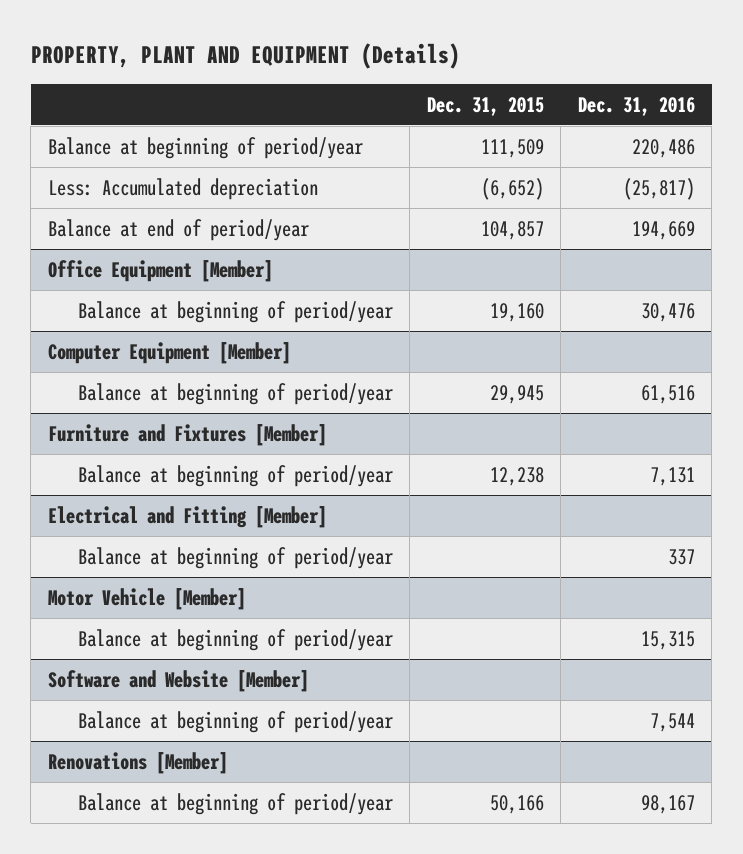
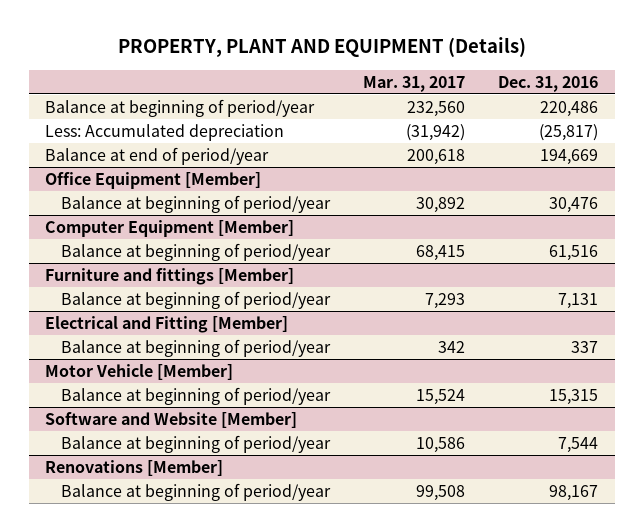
- | Dec. 31, 2015 | Dec. 31, 2016
+ | Mar. 31, 2017 | Dec. 31, 2016
- Furniture and Fixtures [Member]
+ Furniture and fittings [Member]

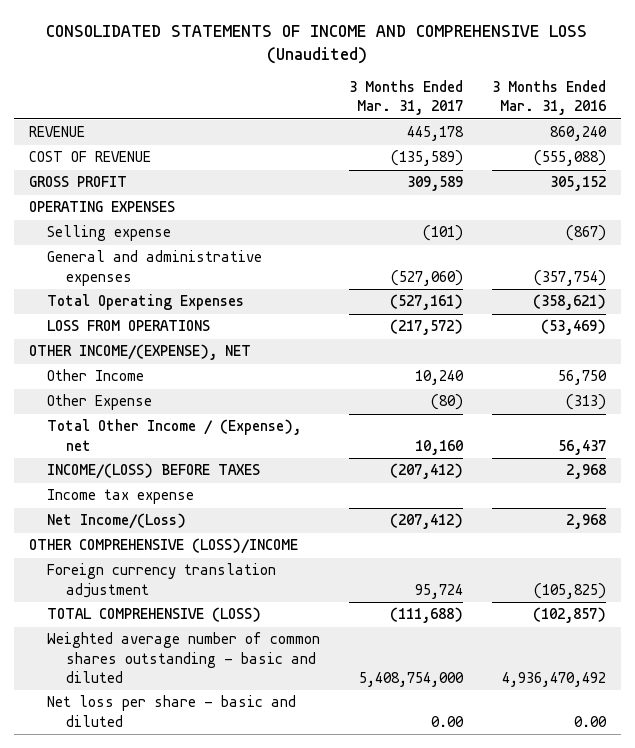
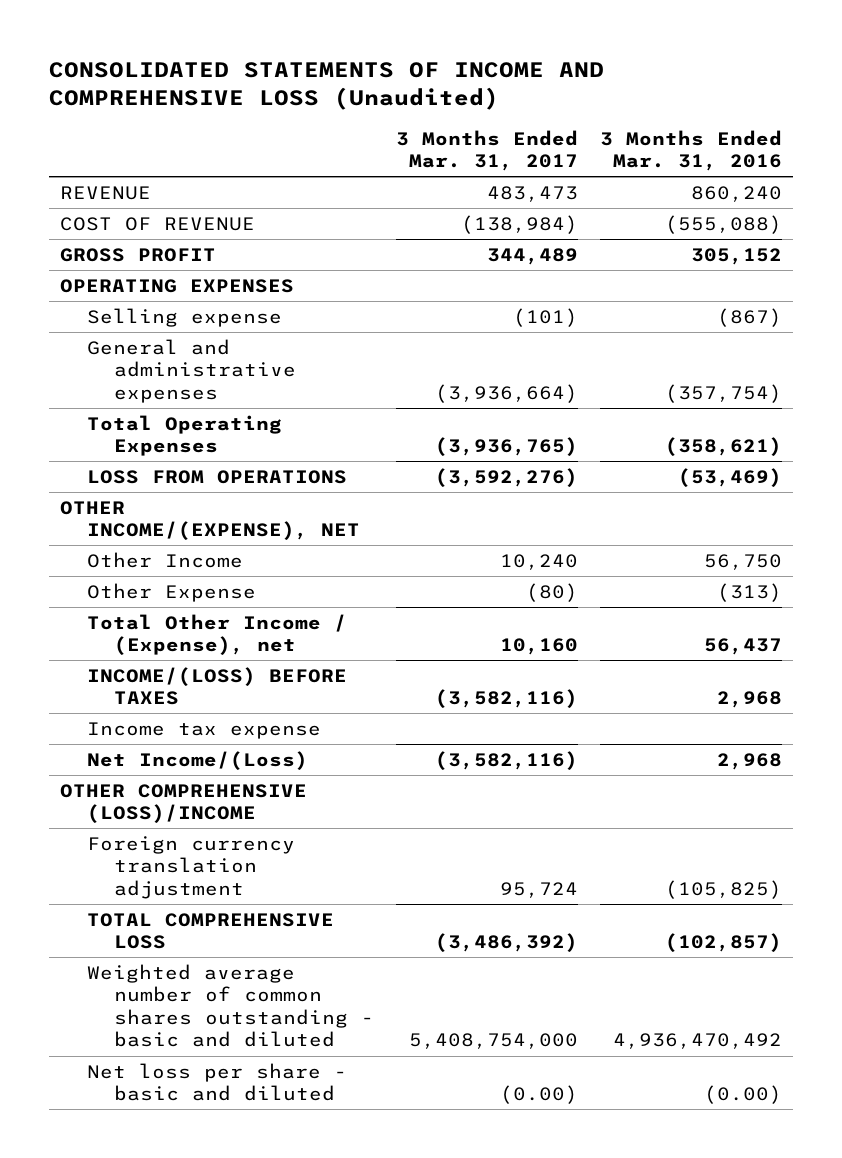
- REVENUE | 445,178 | 860,240
- COST OF REVENUE | (135,589) | (555,088)
- GROSS PROFIT | 309,589 | 305,152
+ REVENUE | 483,473 | 860,240
+ COST OF REVENUE | (138,984) | (555,088)
+ GROSS PROFIT | 344,489 | 305,152
- General and administrative expenses | (527,060) | (357,754)
- Total Operating Expenses | (527,161) | (358,621)
- LOSS FROM OPERATIONS | (217,572) | (53,469)
+ General and administrative expenses | (3,936,664) | (357,754)
+ Total Operating Expenses | (3,936,765) | (358,621)
+ LOSS FROM OPERATIONS | (3,592,276) | (53,469)
- INCOME/(LOSS) BEFORE TAXES | (207,412) | 2,968
+ INCOME/(LOSS) BEFORE TAXES | (3,582,116) | 2,968
- Net Income/(Loss) | (207,412) | 2,968
+ Net Income/(Loss) | (3,582,116) | 2,968
- TOTAL COMPREHENSIVE (LOSS) | (111,688) | (102,857)
+ TOTAL COMPREHENSIVE LOSS | (3,486,392) | (102,857)
- Net loss per share - basic and diluted | 0.00 | 0.00
+ Net loss per share - basic and diluted | (0.00) | (0.00)

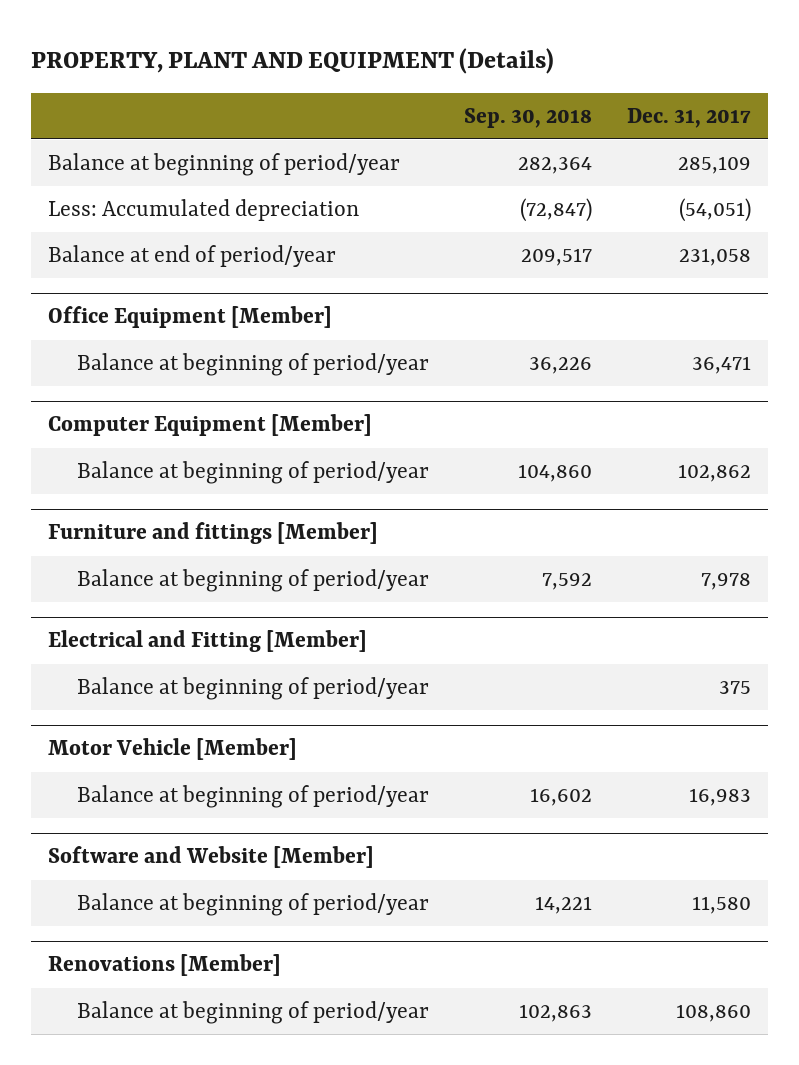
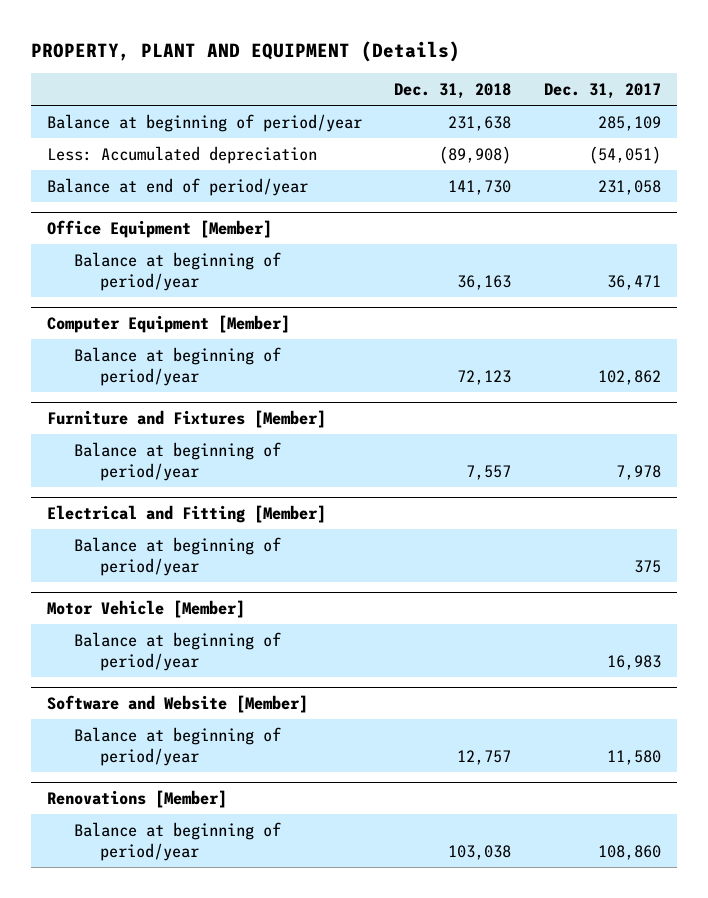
- | Sep. 30, 2018 | Dec. 31, 2017
+ | Dec. 31, 2018 | Dec. 31, 2017
- Furniture and fittings [Member]
+ Furniture and Fixtures [Member]

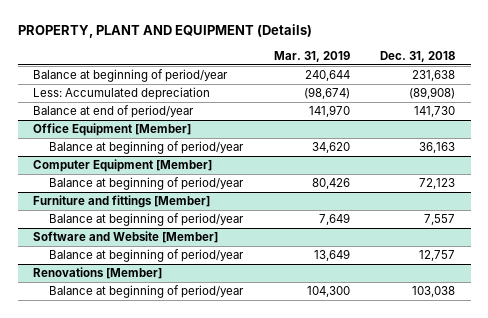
- | Dec. 31, 2018 | Dec. 31, 2017
+ | Mar. 31, 2019 | Dec. 31, 2018
- Furniture and Fixtures [Member]
+ Furniture and fittings [Member]
- Electrical and Fitting [Member]
- Balance at beginning of period/year | | 375
- Motor Vehicle [Member]
- Balance at beginning of period/year | | 16,983

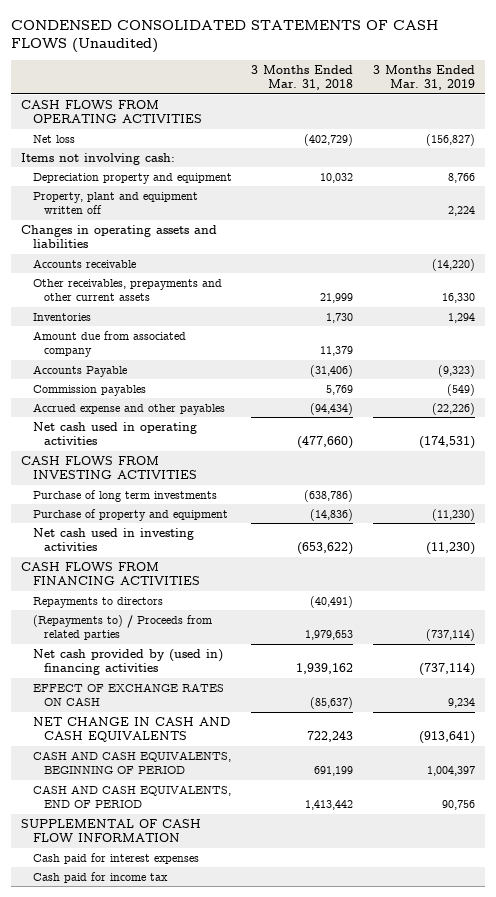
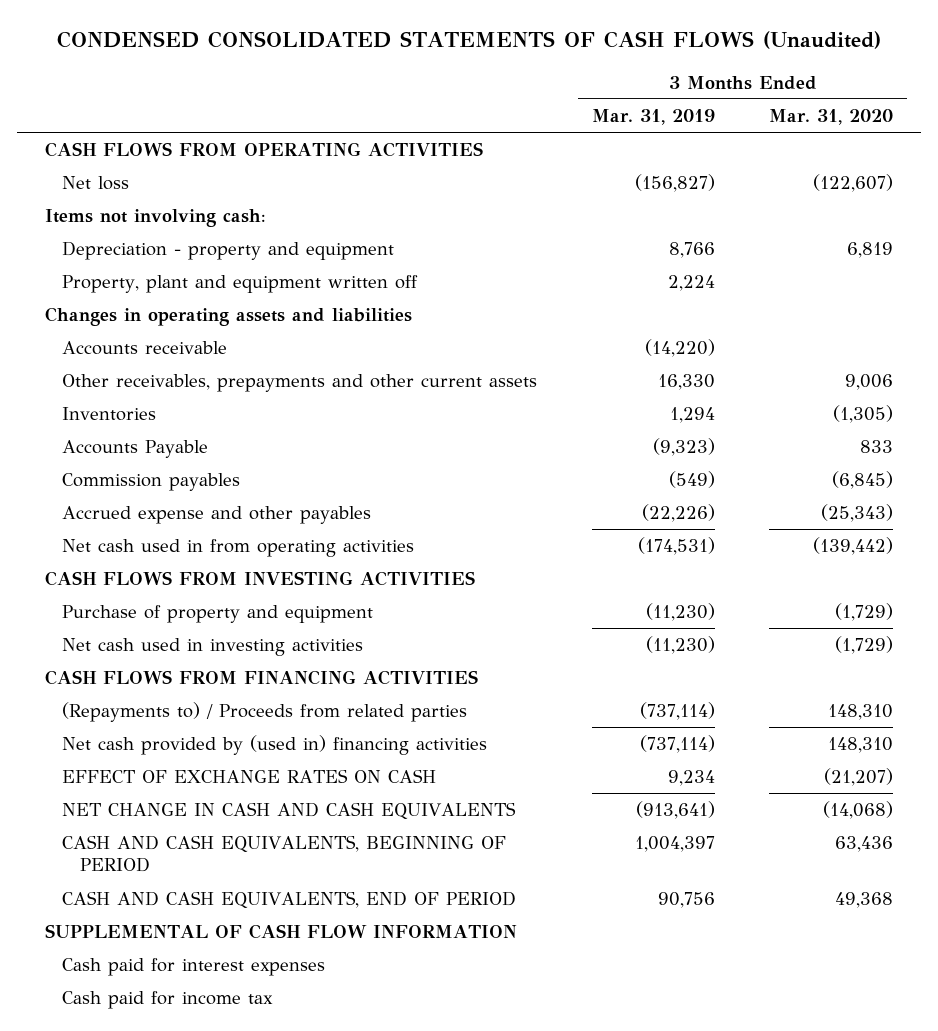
- | 3 Months Ended Mar. 31, 2018 | 3 Months Ended Mar. 31, 2019
+ | 3 Months Ended Mar. 31, 2019 | 3 Months Ended Mar. 31, 2020
- Depreciation property and equipment | 10,032 | 8,766
+ Depreciation - property and equipment | 8,766 | 6,819
- Amount due from associated company | 11,379 |
- Net cash used in operating activities | (477,660) | (174,531)
+ Net cash used in from operating activities | (174,531) | (139,442)
- Purchase of long term investments | (638,786) |
- Repayments to directors | (40,491) |

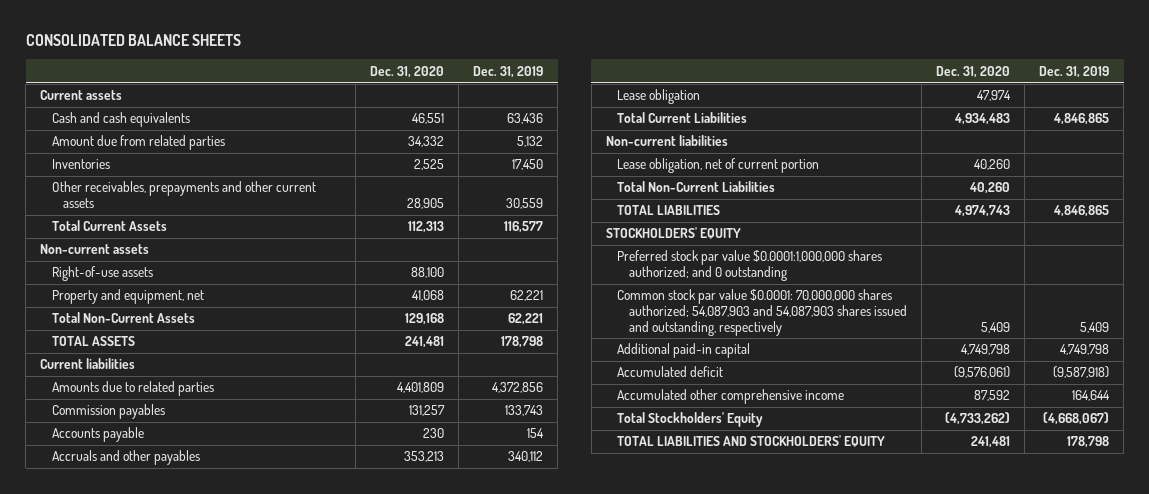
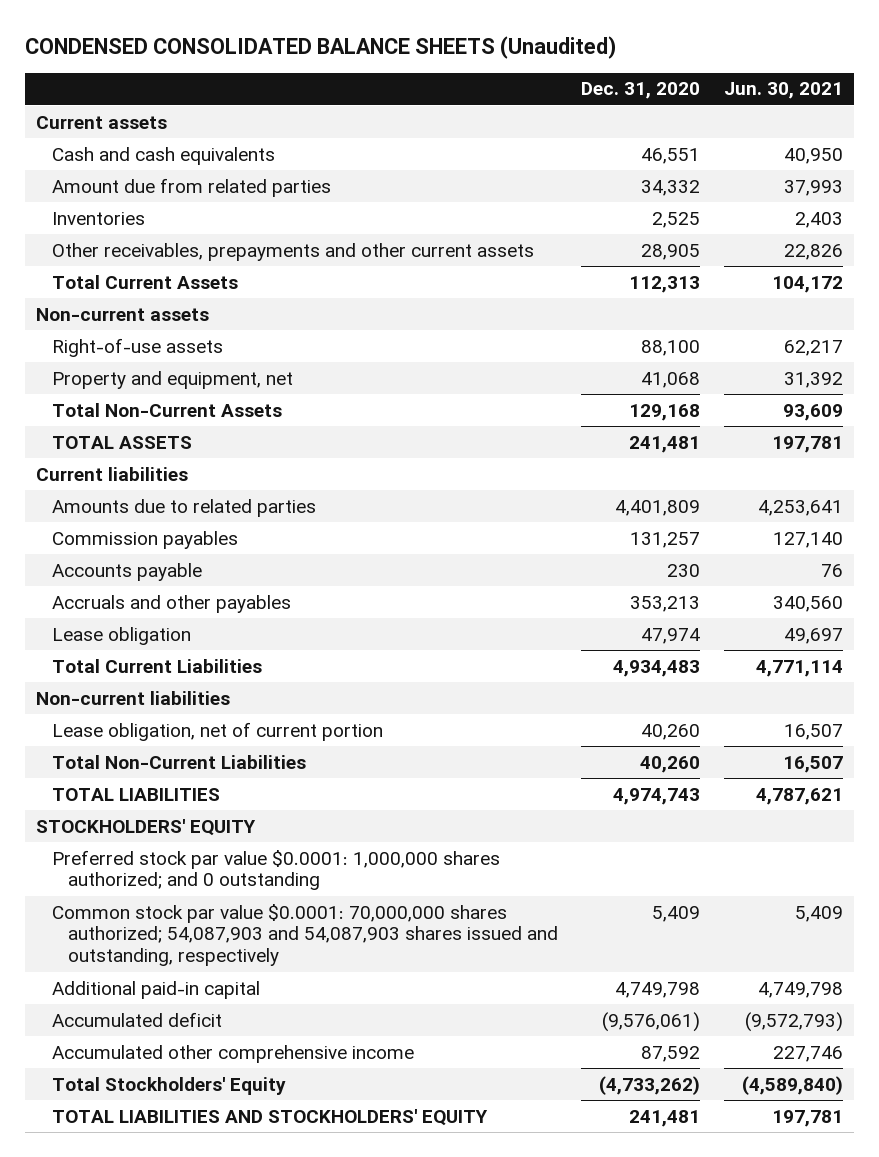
- CONSOLIDATED BALANCE SHEETS
+ CONDENSED CONSOLIDATED BALANCE SHEETS (Unaudited)
- | Dec. 31, 2020 | Dec. 31, 2019
+ | Dec. 31, 2020 | Jun. 30, 2021
- Preferred stock par value $0.0001:1,000,000 shares authorized; and 0 outstanding
+ Preferred stock par value $0.0001: 1,000,000 shares authorized; and 0 outstanding

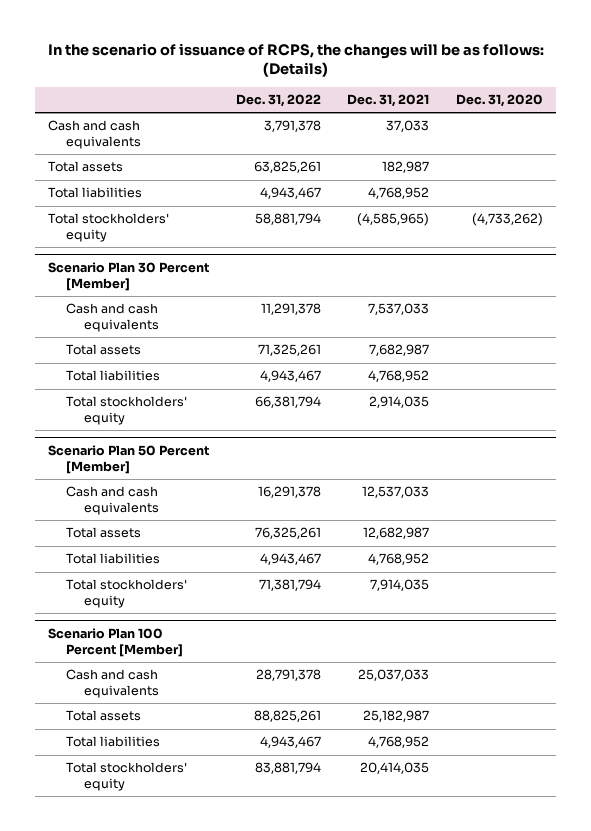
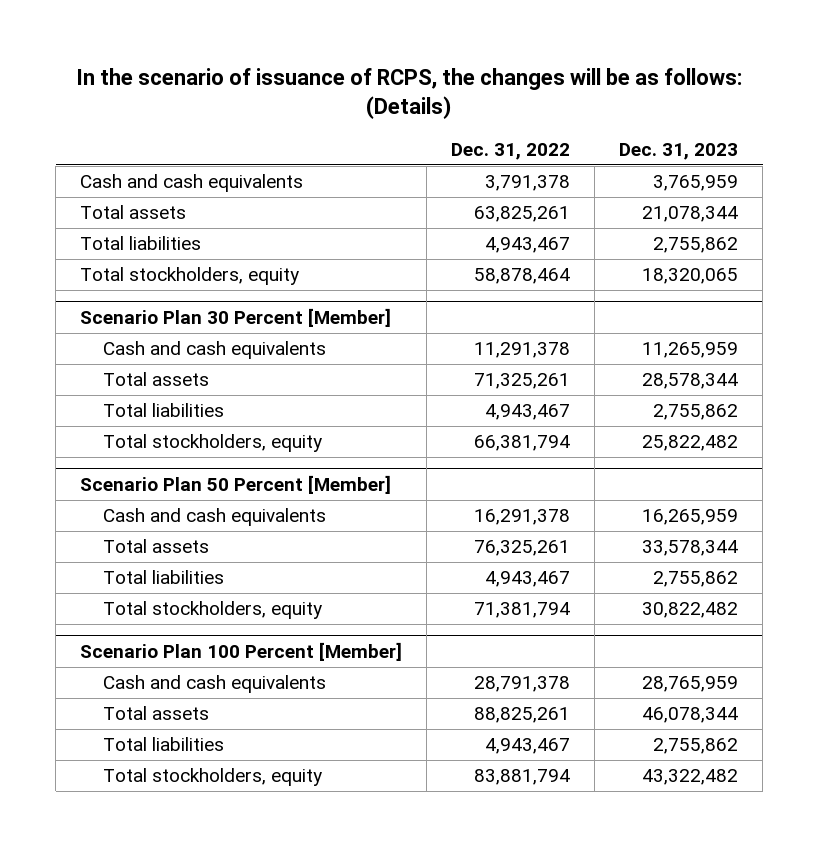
- | Dec. 31, 2022 | Dec. 31, 2021 | Dec. 31, 2020
+ | Dec. 31, 2022 | Dec. 31, 2023
- Total stockholders' equity | 58,881,794 | (4,585,965) | (4,733,262)
+ Total stockholders, equity | 58,878,464 | 18,320,065
@ Scenario Plan 30 Percent [Member]
- Total stockholders' equity | 66,381,794 | 2,914,035 |
+ Total stockholders, equity | 66,381,794 | 25,822,482
@ Scenario Plan 50 Percent [Member]
- Total stockholders' equity | 71,381,794 | 7,914,035 |
+ Total stockholders, equity | 71,381,794 | 30,822,482
@ Scenario Plan 100 Percent [Member]
- Total stockholders' equity | 83,881,794 | 20,414,035 |
+ Total stockholders, equity | 83,881,794 | 43,322,482

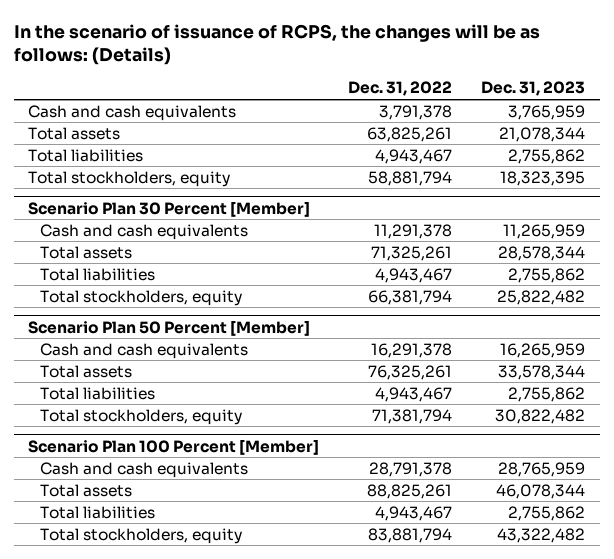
- Total stockholders, equity | 58,878,464 | 18,320,065
+ Total stockholders, equity | 58,881,794 | 18,323,395

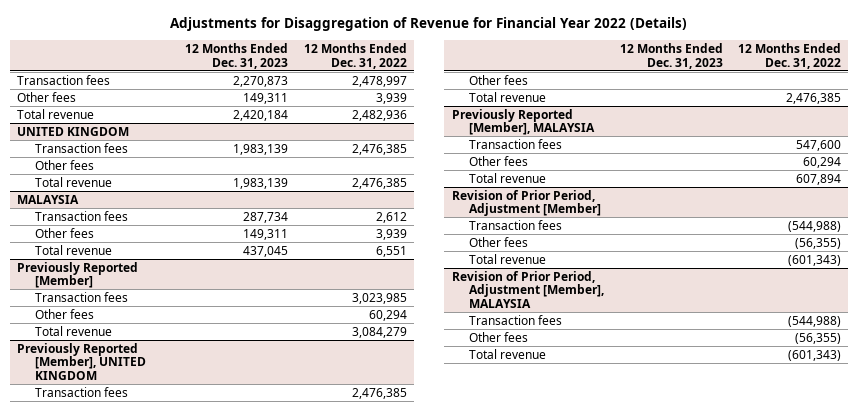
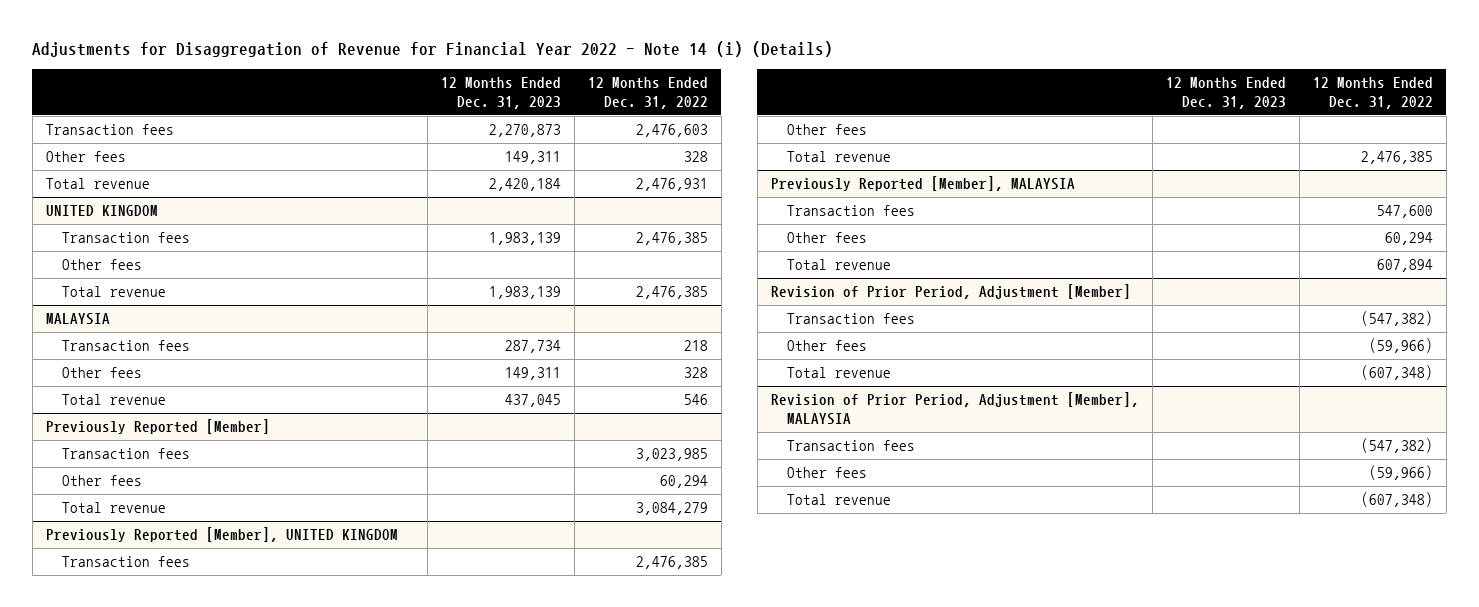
- Adjustments for Disaggregation of Revenue for Financial Year 2022 (Details)
+ Adjustments for Disaggregation of Revenue for Financial Year 2022 - Note 14 (i) (Details)
- Transaction fees | 2,270,873 | 2,478,997
- Other fees | 149,311 | 3,939
- Total revenue | 2,420,184 | 2,482,936
+ Transaction fees | 2,270,873 | 2,476,603
+ Other fees | 149,311 | 328
+ Total revenue | 2,420,184 | 2,476,931
@ MALAYSIA
- Transaction fees | 287,734 | 2,612
- Other fees | 149,311 | 3,939
- Total revenue | 437,045 | 6,551
+ Transaction fees | 287,734 | 218
+ Other fees | 149,311 | 328
+ Total revenue | 437,045 | 546
@ Revision of Prior Period, Adjustment [Member]
- Transaction fees | | (544,988)
- Other fees | | (56,355)
- Total revenue | | (601,343)
+ Transaction fees | | (547,382)
+ Other fees | | (59,966)
+ Total revenue | | (607,348)
@ Revision of Prior Period, Adjustment [Member], MALAYSIA
- Transaction fees | | (544,988)
- Other fees | | (56,355)
- Total revenue | | (601,343)
+ Transaction fees | | (547,382)
+ Other fees | | (59,966)
+ Total revenue | | (607,348)

